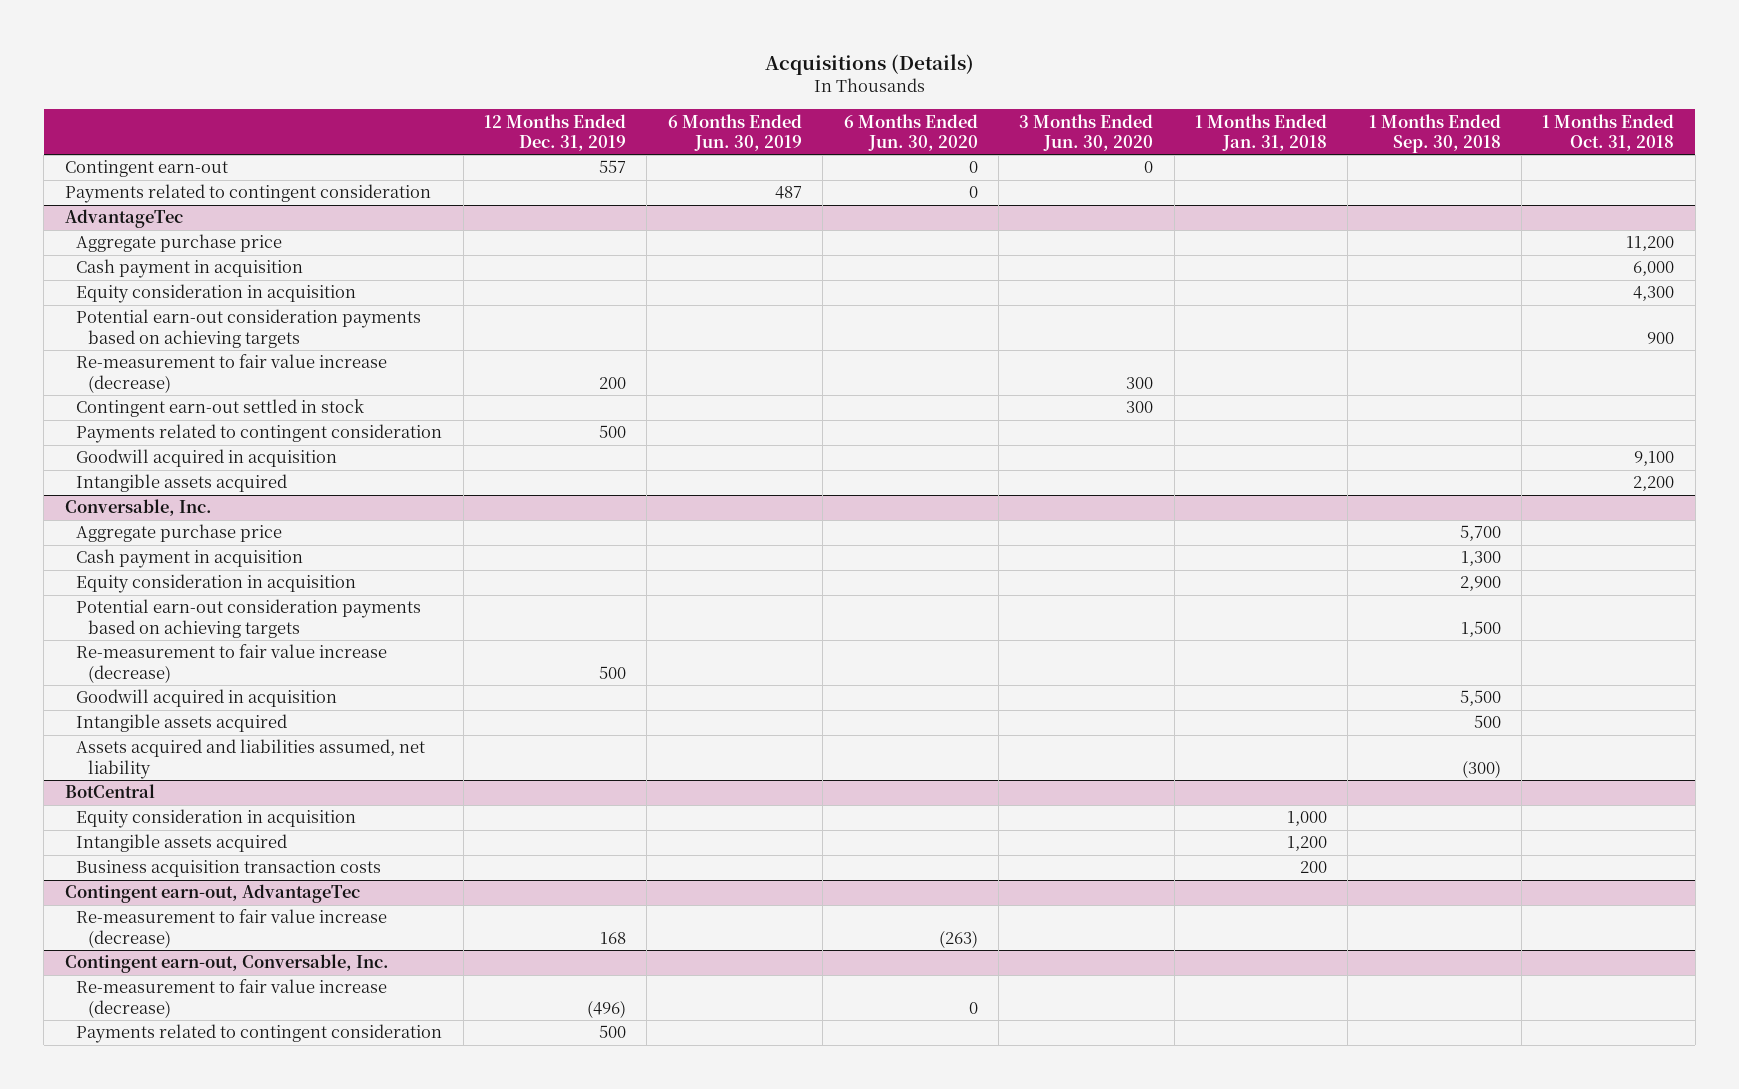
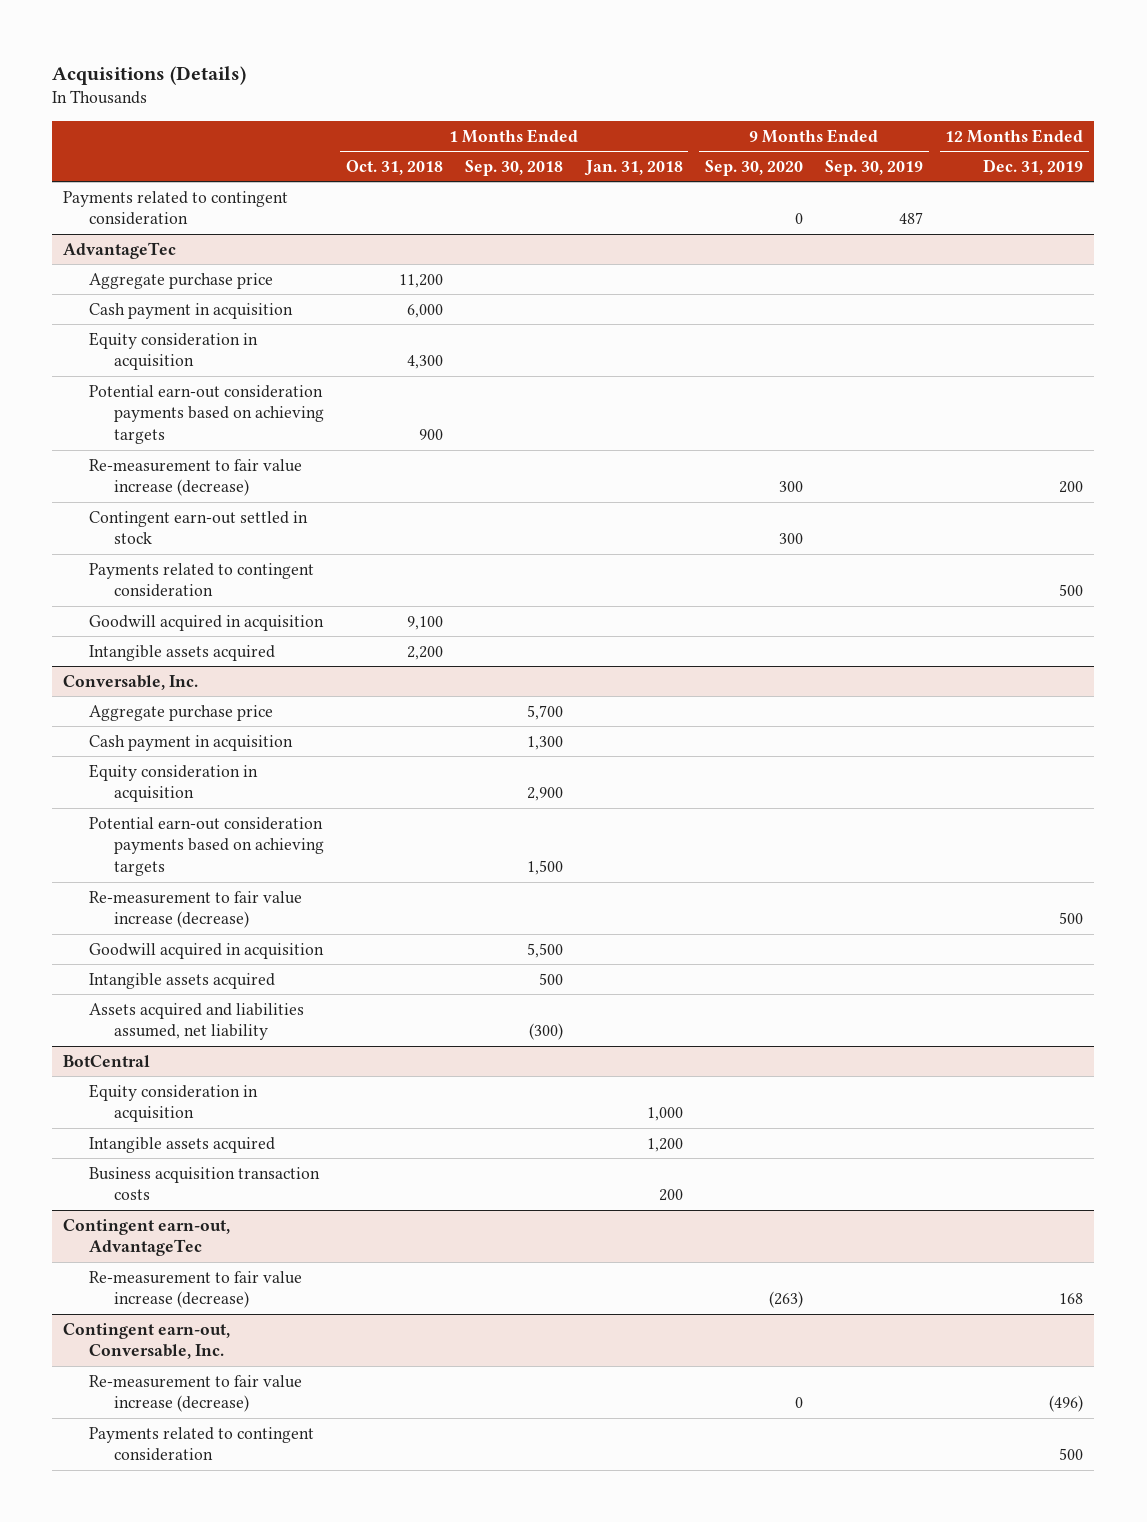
- | 12 Months Ended Dec. 31, 2019 | 6 Months Ended Jun. 30, 2019 | 6 Months Ended Jun. 30, 2020 | 3 Months Ended Jun. 30, 2020 | 1 Months Ended Jan. 31, 2018 | 1 Months Ended Sep. 30, 2018 | 1 Months Ended Oct. 31, 2018
+ | 1 Months Ended Oct. 31, 2018 | 1 Months Ended Sep. 30, 2018 | 1 Months Ended Jan. 31, 2018 | 9 Months Ended Sep. 30, 2020 | 9 Months Ended Sep. 30, 2019 | 12 Months Ended Dec. 31, 2019
- Contingent earn-out | 557 | | 0 | 0 | | |

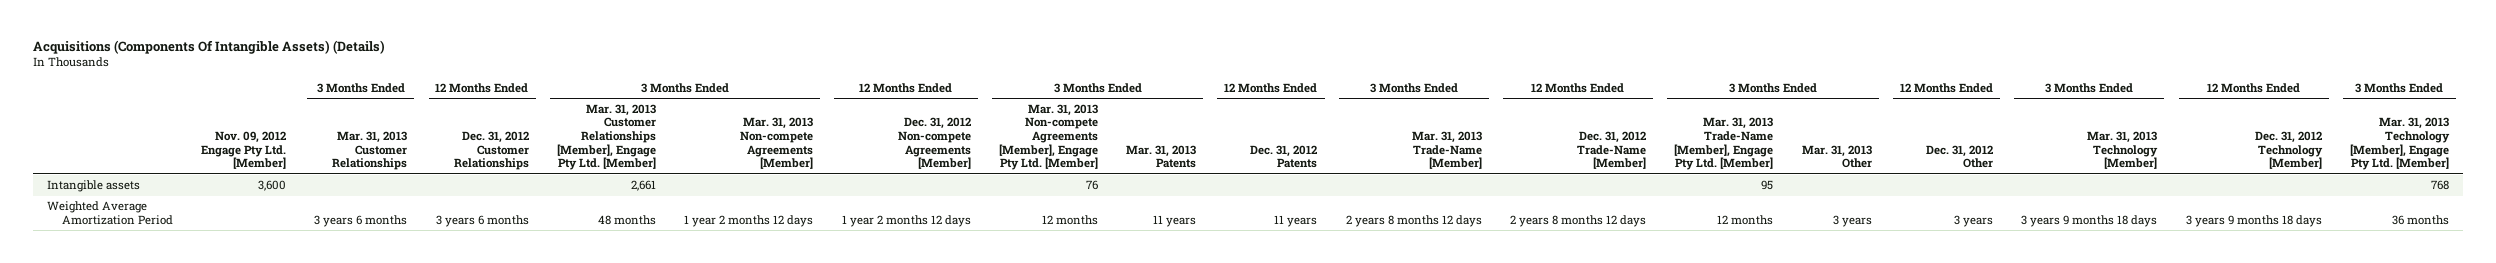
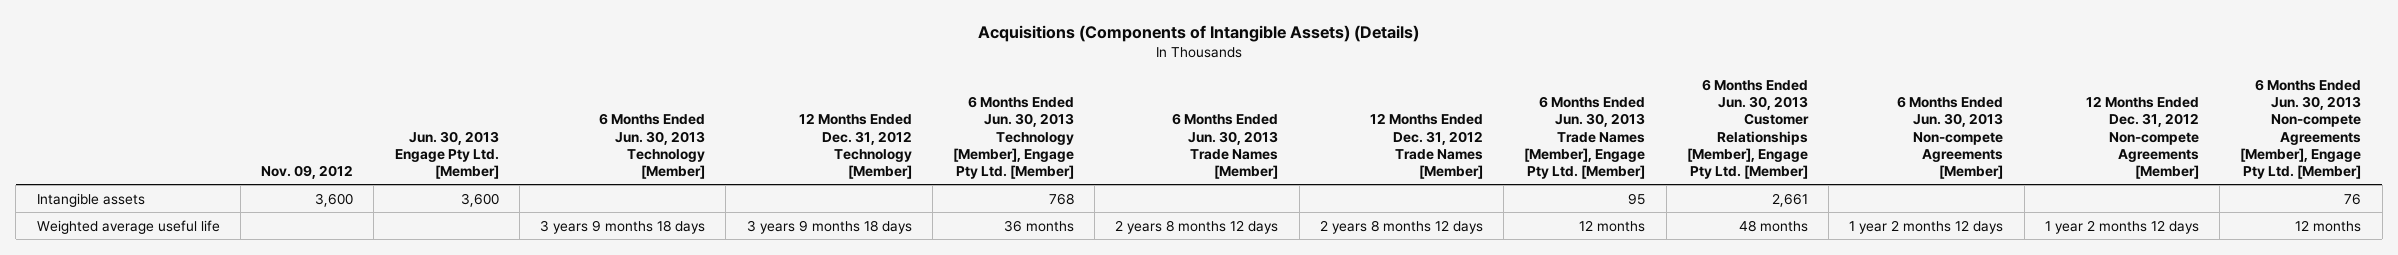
- Acquisitions (Components Of Intangible Assets) (Details)
+ Acquisitions (Components of Intangible Assets) (Details)
- | Nov. 09, 2012 Engage Pty Ltd. [Member] | 3 Months Ended Mar. 31, 2013 Customer Relationships | 12 Months Ended Dec. 31, 2012 Customer Relationships | 3 Months Ended Mar. 31, 2013 Customer Relationships [Member], Engage Pty Ltd. [Member] | 3 Months Ended Mar. 31, 2013 Non-compete Agreements [Member] | 12 Months Ended Dec. 31, 2012 Non-compete Agreements [Member] | 3 Months Ended Mar. 31, 2013 Non-compete Agreements [Member], Engage Pty Ltd. [Member] | 3 Months Ended Mar. 31, 2013 Patents | 12 Months Ended Dec. 31, 2012 Patents | 3 Months Ended Mar. 31, 2013 Trade-Name [Member] | 12 Months Ended Dec. 31, 2012 Trade-Name [Member] | 3 Months Ended Mar. 31, 2013 Trade-Name [Member], Engage Pty Ltd. [Member] | 3 Months Ended Mar. 31, 2013 Other | 12 Months Ended Dec. 31, 2012 Other | 3 Months Ended Mar. 31, 2013 Technology [Member] | 12 Months Ended Dec. 31, 2012 Technology [Member] | 3 Months Ended Mar. 31, 2013 Technology [Member], Engage Pty Ltd. [Member]
+ | Nov. 09, 2012 | Jun. 30, 2013 Engage Pty Ltd. [Member] | 6 Months Ended Jun. 30, 2013 Technology [Member] | 12 Months Ended Dec. 31, 2012 Technology [Member] | 6 Months Ended Jun. 30, 2013 Technology [Member], Engage Pty Ltd. [Member] | 6 Months Ended Jun. 30, 2013 Trade Names [Member] | 12 Months Ended Dec. 31, 2012 Trade Names [Member] | 6 Months Ended Jun. 30, 2013 Trade Names [Member], Engage Pty Ltd. [Member] | 6 Months Ended Jun. 30, 2013 Customer Relationships [Member], Engage Pty Ltd. [Member] | 6 Months Ended Jun. 30, 2013 Non-compete Agreements [Member] | 12 Months Ended Dec. 31, 2012 Non-compete Agreements [Member] | 6 Months Ended Jun. 30, 2013 Non-compete Agreements [Member], Engage Pty Ltd. [Member]
- Weighted Average Amortization Period | | 3 years 6 months | 3 years 6 months | 48 months | 1 year 2 months 12 days | 1 year 2 months 12 days | 12 months | 11 years | 11 years | 2 years 8 months 12 days | 2 years 8 months 12 days | 12 months | 3 years | 3 years | 3 years 9 months 18 days | 3 years 9 months 18 days | 36 months
+ Weighted average useful life | | | 3 years 9 months 18 days | 3 years 9 months 18 days | 36 months | 2 years 8 months 12 days | 2 years 8 months 12 days | 12 months | 48 months | 1 year 2 months 12 days | 1 year 2 months 12 days | 12 months

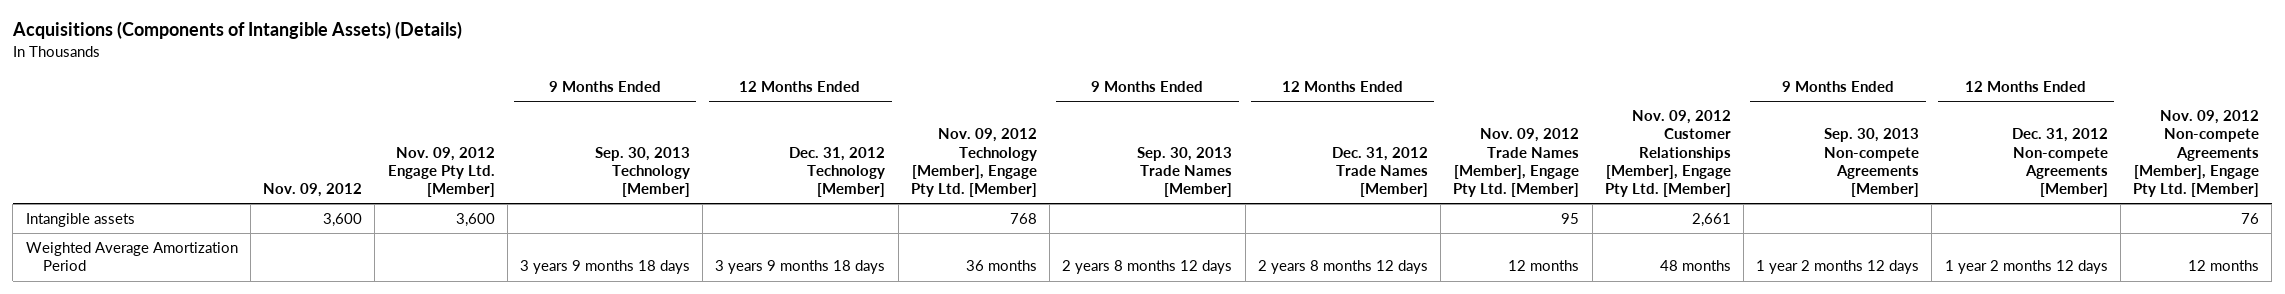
- | Nov. 09, 2012 | Jun. 30, 2013 Engage Pty Ltd. [Member] | 6 Months Ended Jun. 30, 2013 Technology [Member] | 12 Months Ended Dec. 31, 2012 Technology [Member] | 6 Months Ended Jun. 30, 2013 Technology [Member], Engage Pty Ltd. [Member] | 6 Months Ended Jun. 30, 2013 Trade Names [Member] | 12 Months Ended Dec. 31, 2012 Trade Names [Member] | 6 Months Ended Jun. 30, 2013 Trade Names [Member], Engage Pty Ltd. [Member] | 6 Months Ended Jun. 30, 2013 Customer Relationships [Member], Engage Pty Ltd. [Member] | 6 Months Ended Jun. 30, 2013 Non-compete Agreements [Member] | 12 Months Ended Dec. 31, 2012 Non-compete Agreements [Member] | 6 Months Ended Jun. 30, 2013 Non-compete Agreements [Member], Engage Pty Ltd. [Member]
+ | Nov. 09, 2012 | Nov. 09, 2012 Engage Pty Ltd. [Member] | 9 Months Ended Sep. 30, 2013 Technology [Member] | 12 Months Ended Dec. 31, 2012 Technology [Member] | Nov. 09, 2012 Technology [Member], Engage Pty Ltd. [Member] | 9 Months Ended Sep. 30, 2013 Trade Names [Member] | 12 Months Ended Dec. 31, 2012 Trade Names [Member] | Nov. 09, 2012 Trade Names [Member], Engage Pty Ltd. [Member] | Nov. 09, 2012 Customer Relationships [Member], Engage Pty Ltd. [Member] | 9 Months Ended Sep. 30, 2013 Non-compete Agreements [Member] | 12 Months Ended Dec. 31, 2012 Non-compete Agreements [Member] | Nov. 09, 2012 Non-compete Agreements [Member], Engage Pty Ltd. [Member]
- Weighted average useful life | | | 3 years 9 months 18 days | 3 years 9 months 18 days | 36 months | 2 years 8 months 12 days | 2 years 8 months 12 days | 12 months | 48 months | 1 year 2 months 12 days | 1 year 2 months 12 days | 12 months
+ Weighted Average Amortization Period | | | 3 years 9 months 18 days | 3 years 9 months 18 days | 36 months | 2 years 8 months 12 days | 2 years 8 months 12 days | 12 months | 48 months | 1 year 2 months 12 days | 1 year 2 months 12 days | 12 months

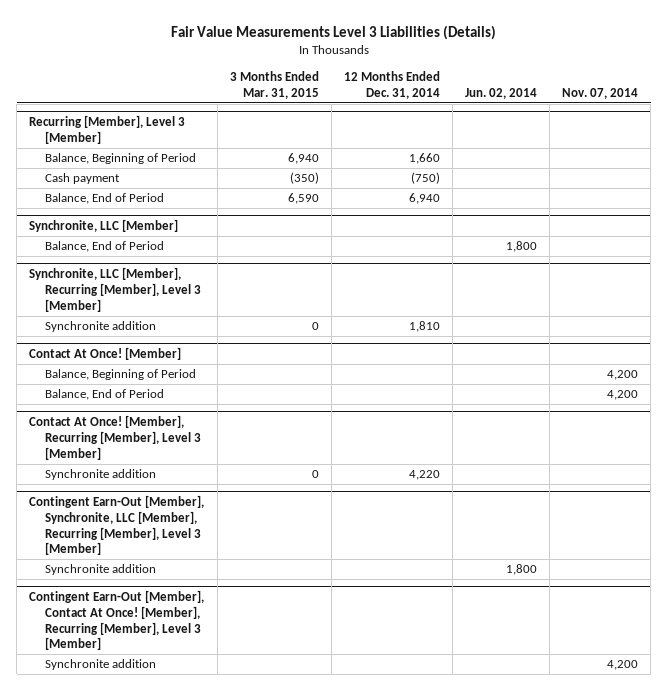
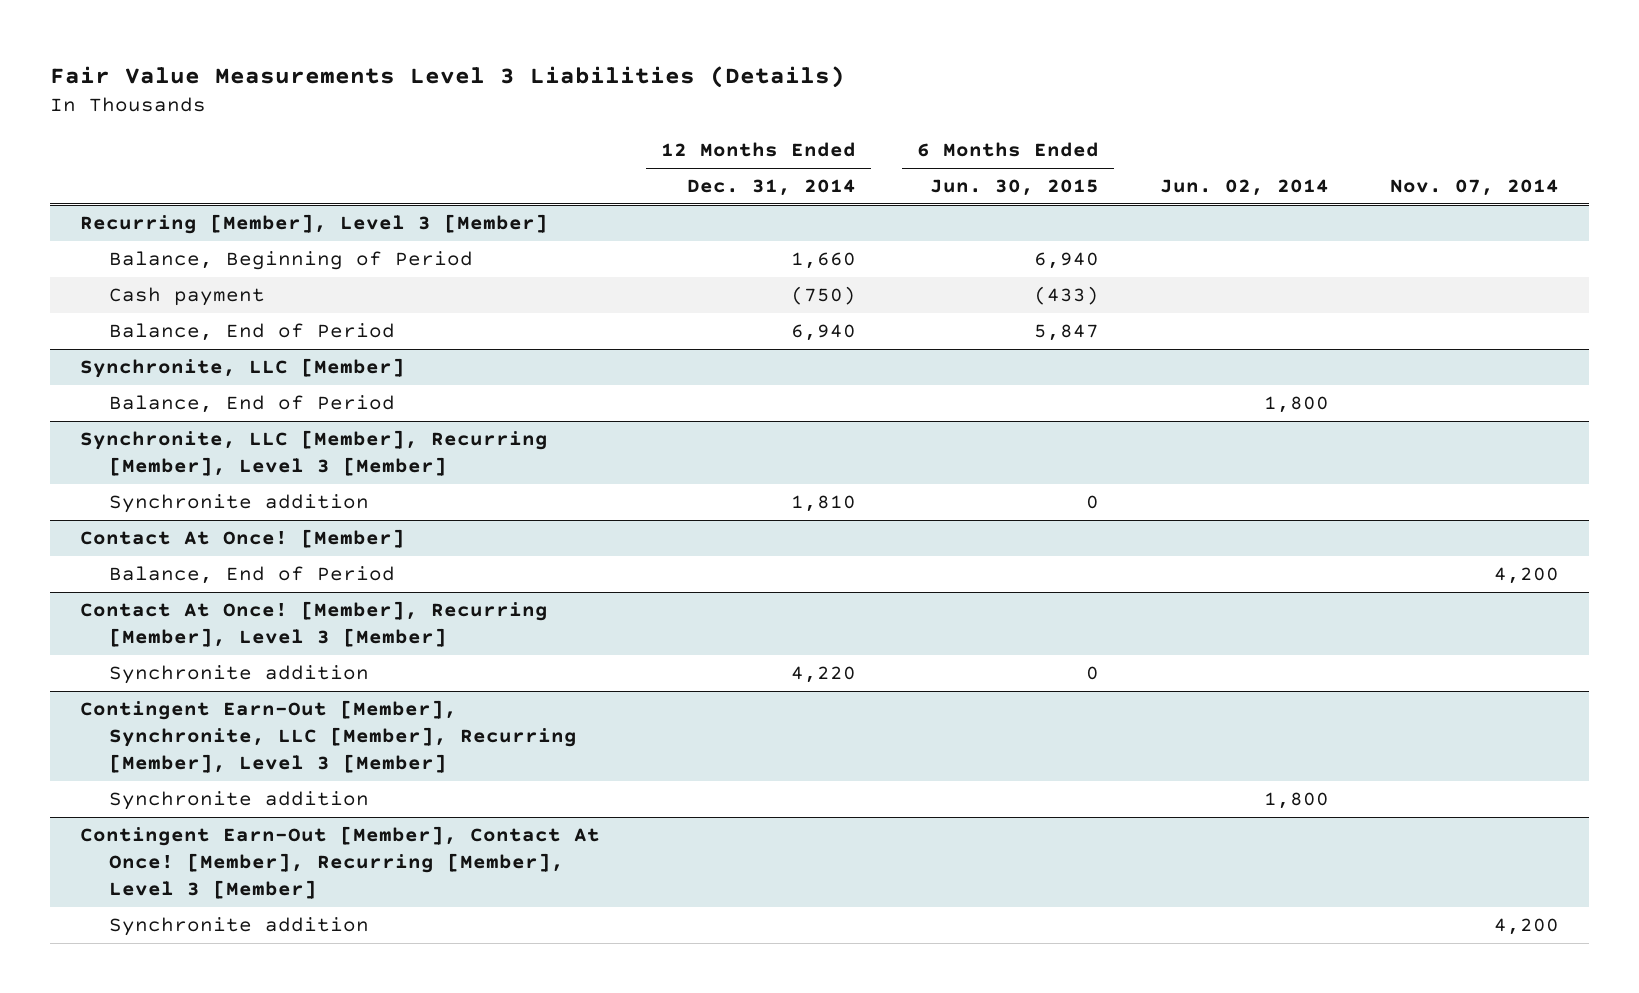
- | 3 Months Ended Mar. 31, 2015 | 12 Months Ended Dec. 31, 2014 | Jun. 02, 2014 | Nov. 07, 2014
+ | 12 Months Ended Dec. 31, 2014 | 6 Months Ended Jun. 30, 2015 | Jun. 02, 2014 | Nov. 07, 2014
@ Contact At Once! [Member]
- Balance, Beginning of Period | | | | 4,200

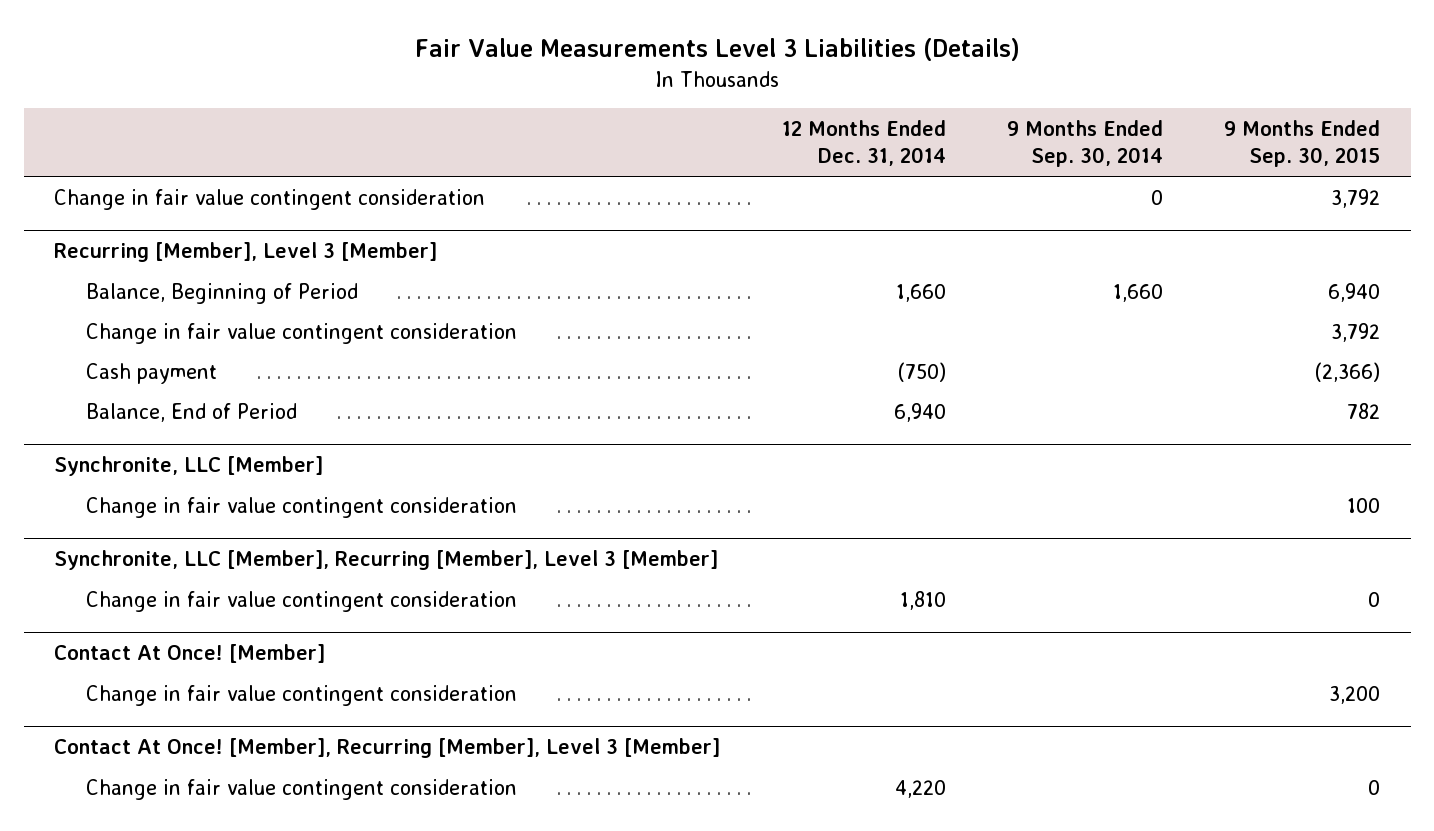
- | 12 Months Ended Dec. 31, 2014 | 6 Months Ended Jun. 30, 2015 | Jun. 02, 2014 | Nov. 07, 2014
+ | 12 Months Ended Dec. 31, 2014 | 9 Months Ended Sep. 30, 2014 | 9 Months Ended Sep. 30, 2015
+ Change in fair value contingent consideration | | 0 | 3,792
@ Recurring [Member], Level 3 [Member]
+ Change in fair value contingent consideration | | | 3,792
@ Synchronite, LLC [Member]
- Balance, End of Period | | | 1,800 |
+ Change in fair value contingent consideration | | | 100
@ Synchronite, LLC [Member], Recurring [Member], Level 3 [Member]
- Synchronite addition | 1,810 | 0 | |
+ Change in fair value contingent consideration | 1,810 | | 0
@ Contact At Once! [Member]
- Balance, End of Period | | | | 4,200
+ Change in fair value contingent consideration | | | 3,200
@ Contact At Once! [Member], Recurring [Member], Level 3 [Member]
- Synchronite addition | 4,220 | 0 | |
- Contingent Earn-Out [Member], Synchronite, LLC [Member], Recurring [Member], Level 3 [Member]
- Synchronite addition | | | 1,800 |
- Contingent Earn-Out [Member], Contact At Once! [Member], Recurring [Member], Level 3 [Member]
- Synchronite addition | | | | 4,200
@ Contact At Once! [Member], Recurring [Member], Level 3 [Member]
+ Change in fair value contingent consideration | 4,220 | | 0

